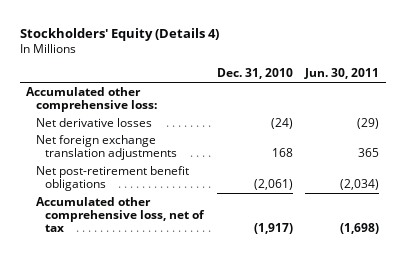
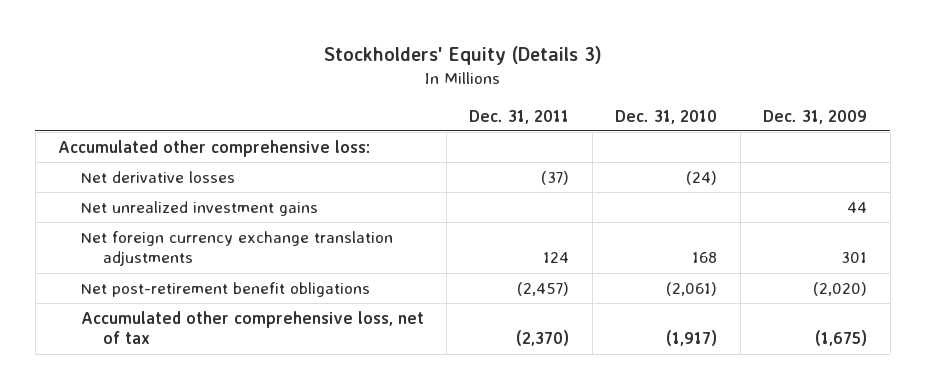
- Stockholders' Equity (Details 4)
+ Stockholders' Equity (Details 3)
- | Dec. 31, 2010 | Jun. 30, 2011
+ | Dec. 31, 2011 | Dec. 31, 2010 | Dec. 31, 2009
- Net foreign exchange translation adjustments | 168 | 365
+ Net unrealized investment gains | | | 44
+ Net foreign currency exchange translation adjustments | 124 | 168 | 301

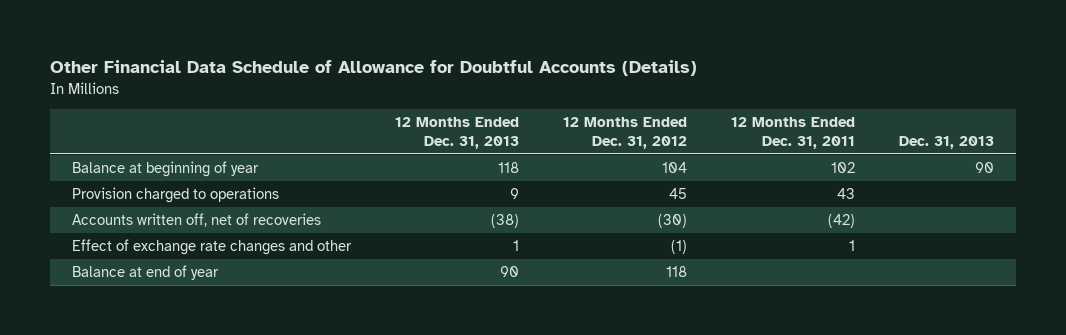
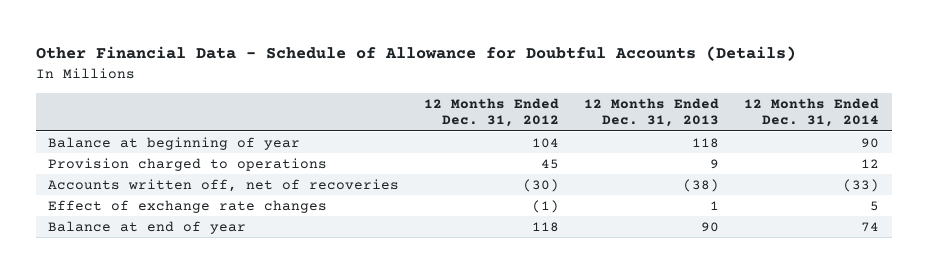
- Other Financial Data Schedule of Allowance for Doubtful Accounts (Details)
+ Other Financial Data - Schedule of Allowance for Doubtful Accounts (Details)
- | 12 Months Ended Dec. 31, 2013 | 12 Months Ended Dec. 31, 2012 | 12 Months Ended Dec. 31, 2011 | Dec. 31, 2013
+ | 12 Months Ended Dec. 31, 2012 | 12 Months Ended Dec. 31, 2013 | 12 Months Ended Dec. 31, 2014
- Effect of exchange rate changes and other | 1 | (1) | 1 |
+ Effect of exchange rate changes | (1) | 1 | 5

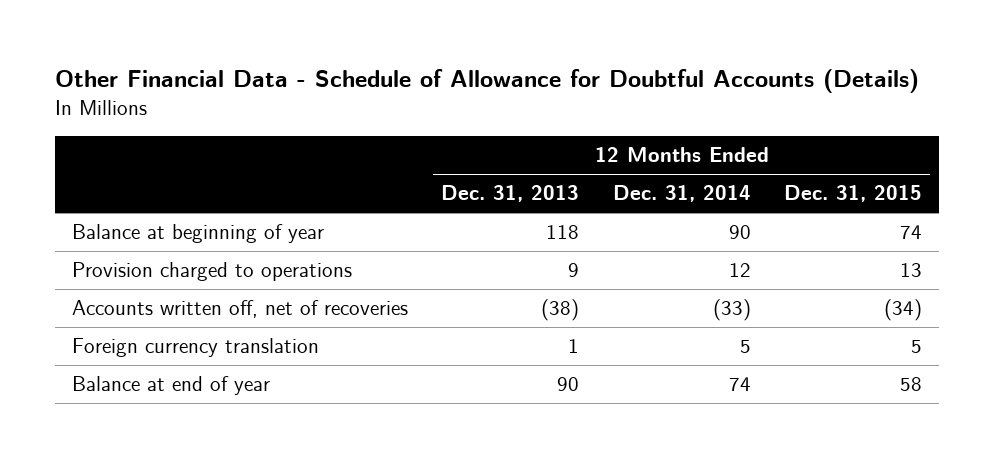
- | 12 Months Ended Dec. 31, 2012 | 12 Months Ended Dec. 31, 2013 | 12 Months Ended Dec. 31, 2014
+ | 12 Months Ended Dec. 31, 2013 | 12 Months Ended Dec. 31, 2014 | 12 Months Ended Dec. 31, 2015
- Effect of exchange rate changes | (1) | 1 | 5
+ Foreign currency translation | 1 | 5 | 5

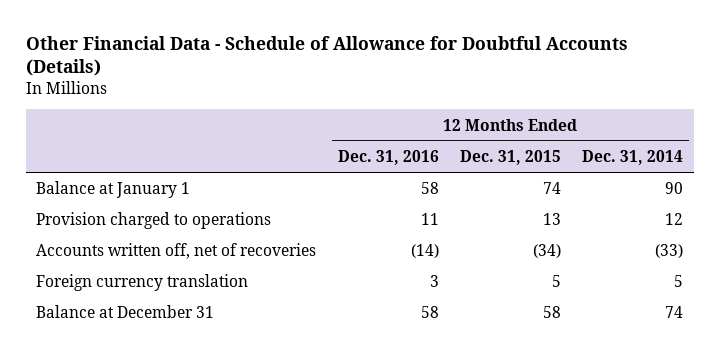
- | 12 Months Ended Dec. 31, 2013 | 12 Months Ended Dec. 31, 2014 | 12 Months Ended Dec. 31, 2015
+ | 12 Months Ended Dec. 31, 2016 | 12 Months Ended Dec. 31, 2015 | 12 Months Ended Dec. 31, 2014
- Balance at beginning of year | 118 | 90 | 74
+ Balance at January 1 | 58 | 74 | 90
- Balance at end of year | 90 | 74 | 58
+ Balance at December 31 | 58 | 58 | 74

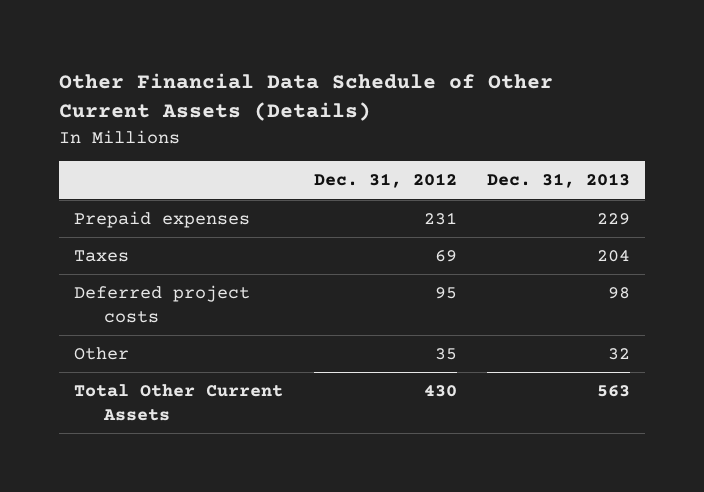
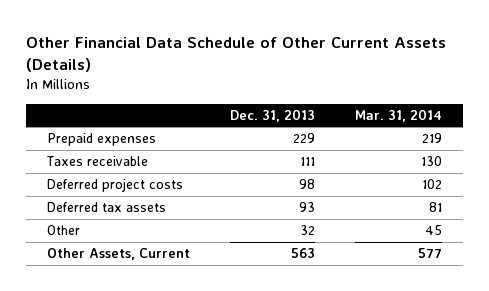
- | Dec. 31, 2012 | Dec. 31, 2013
+ | Dec. 31, 2013 | Mar. 31, 2014
- Taxes | 69 | 204
+ Taxes receivable | 111 | 130
+ Deferred tax assets | 93 | 81
- Total Other Current Assets | 430 | 563
+ Other Assets, Current | 563 | 577

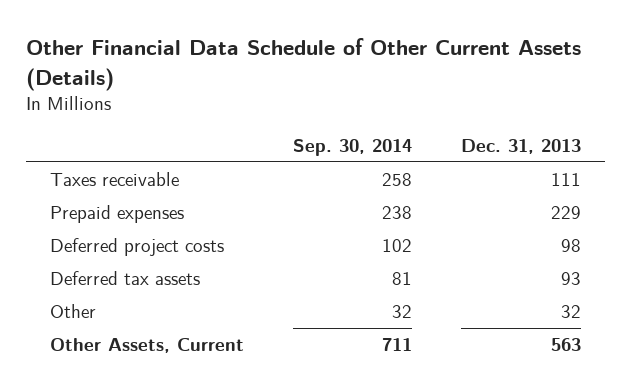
- | Dec. 31, 2013 | Mar. 31, 2014
+ | Sep. 30, 2014 | Dec. 31, 2013
moved down: Prepaid expenses | 238 | 229

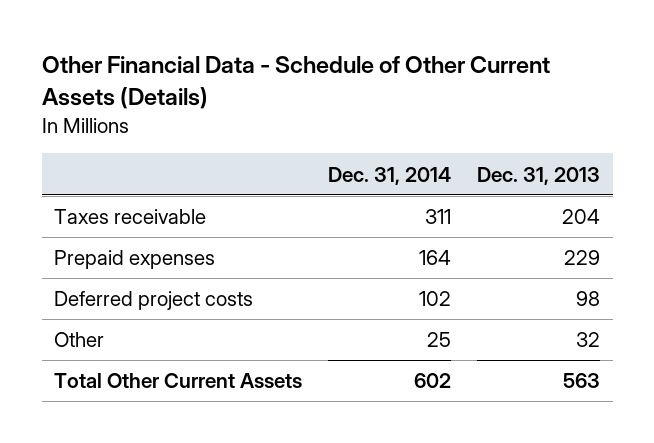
- Other Financial Data Schedule of Other Current Assets (Details)
+ Other Financial Data - Schedule of Other Current Assets (Details)
- | Sep. 30, 2014 | Dec. 31, 2013
+ | Dec. 31, 2014 | Dec. 31, 2013
- Taxes receivable | 258 | 111
+ Taxes receivable | 311 | 204
- Deferred tax assets | 81 | 93
- Other Assets, Current | 711 | 563
+ Total Other Current Assets | 602 | 563

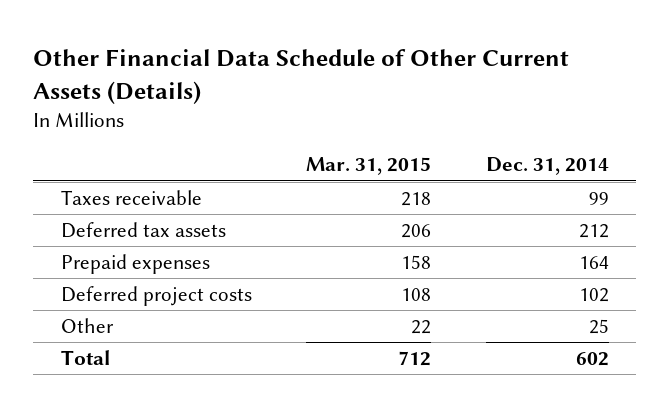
- Other Financial Data - Schedule of Other Current Assets (Details)
+ Other Financial Data Schedule of Other Current Assets (Details)
- | Dec. 31, 2014 | Dec. 31, 2013
+ | Mar. 31, 2015 | Dec. 31, 2014
- Taxes receivable | 311 | 204
+ Taxes receivable | 218 | 99
+ Deferred tax assets | 206 | 212
- Total Other Current Assets | 602 | 563
+ Total | 712 | 602

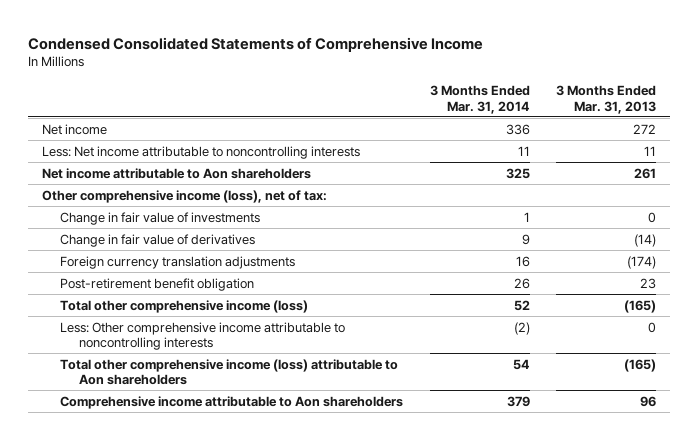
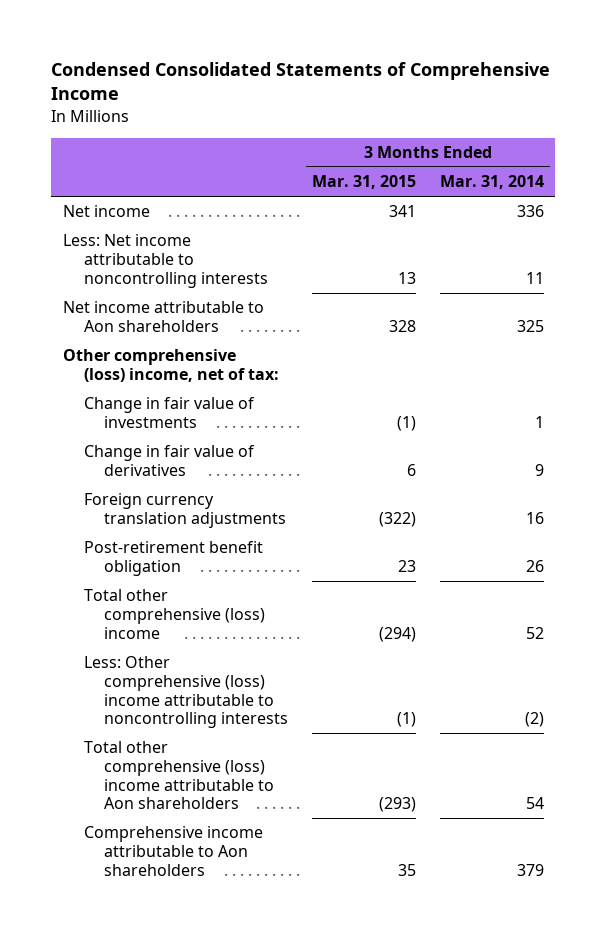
- | 3 Months Ended Mar. 31, 2014 | 3 Months Ended Mar. 31, 2013
+ | 3 Months Ended Mar. 31, 2015 | 3 Months Ended Mar. 31, 2014
- Other comprehensive income (loss), net of tax:
+ Other comprehensive (loss) income, net of tax:
- Total other comprehensive income (loss) | 52 | (165)
- Less: Other comprehensive income attributable to noncontrolling interests | (2) | 0
- Total other comprehensive income (loss) attributable to Aon shareholders | 54 | (165)
+ Total other comprehensive (loss) income | (294) | 52
+ Less: Other comprehensive (loss) income attributable to noncontrolling interests | (1) | (2)
+ Total other comprehensive (loss) income attributable to Aon shareholders | (293) | 54

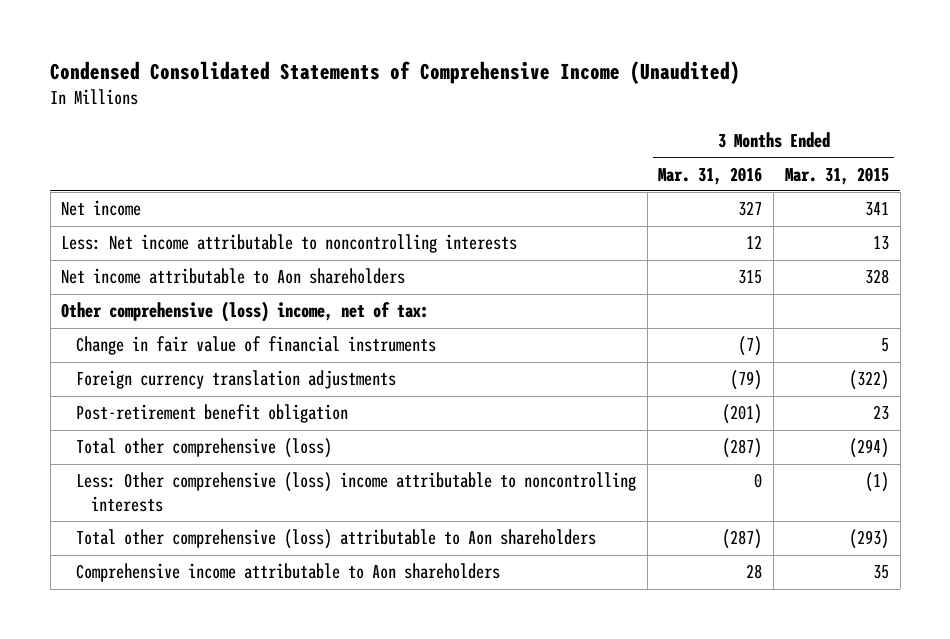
- Condensed Consolidated Statements of Comprehensive Income
+ Condensed Consolidated Statements of Comprehensive Income (Unaudited)
- | 3 Months Ended Mar. 31, 2015 | 3 Months Ended Mar. 31, 2014
+ | 3 Months Ended Mar. 31, 2016 | 3 Months Ended Mar. 31, 2015
- Change in fair value of investments | (1) | 1
- Change in fair value of derivatives | 6 | 9
+ Change in fair value of financial instruments | (7) | 5
- Total other comprehensive (loss) income | (294) | 52
+ Total other comprehensive (loss) | (287) | (294)
- Total other comprehensive (loss) income attributable to Aon shareholders | (293) | 54
+ Total other comprehensive (loss) attributable to Aon shareholders | (287) | (293)

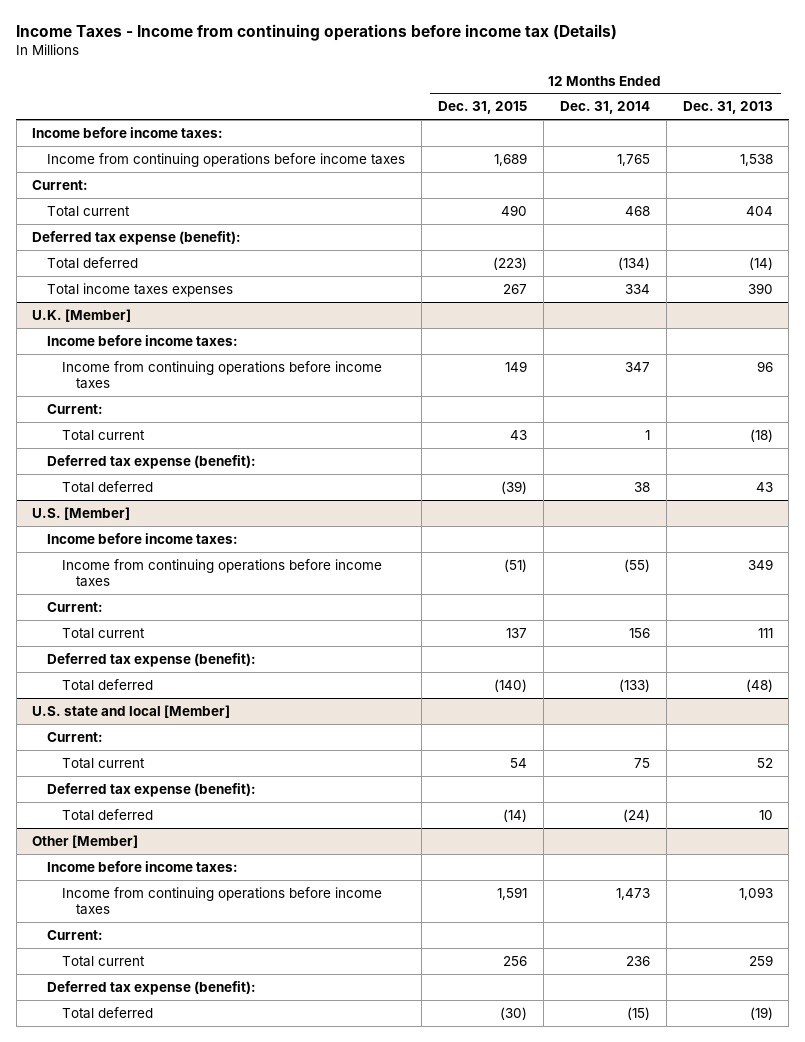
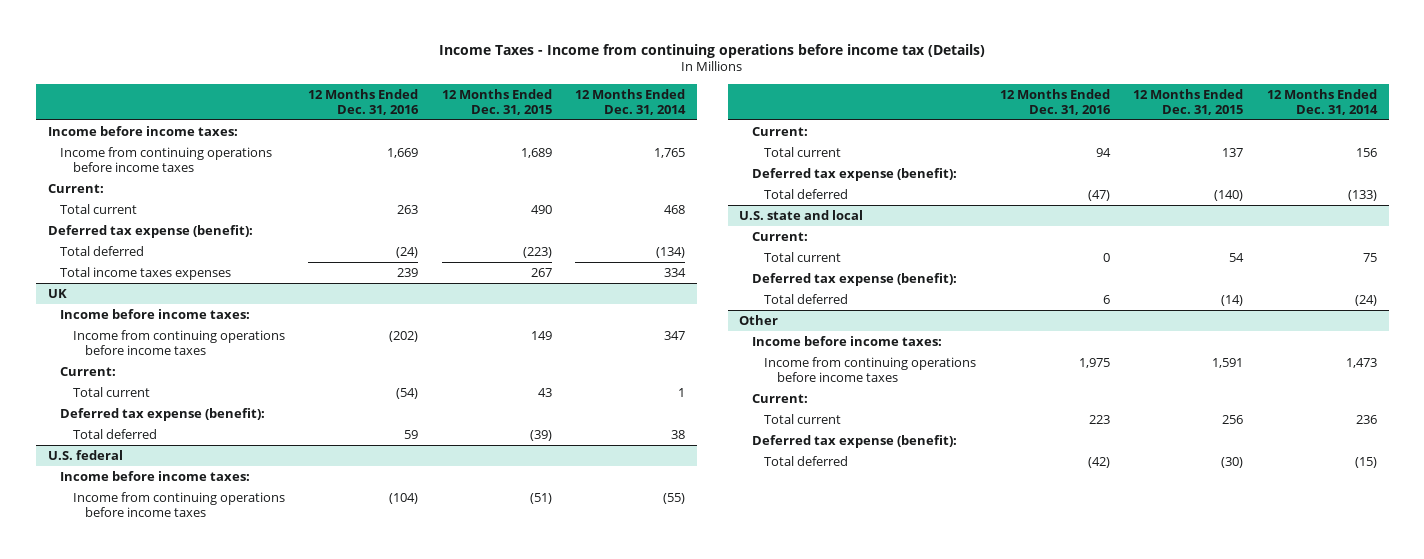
- | 12 Months Ended Dec. 31, 2015 | 12 Months Ended Dec. 31, 2014 | 12 Months Ended Dec. 31, 2013
+ | 12 Months Ended Dec. 31, 2016 | 12 Months Ended Dec. 31, 2015 | 12 Months Ended Dec. 31, 2014
- U.K. [Member]
+ UK
- U.S. [Member]
+ U.S. federal
- U.S. state and local [Member]
+ U.S. state and local
- Other [Member]
+ Other

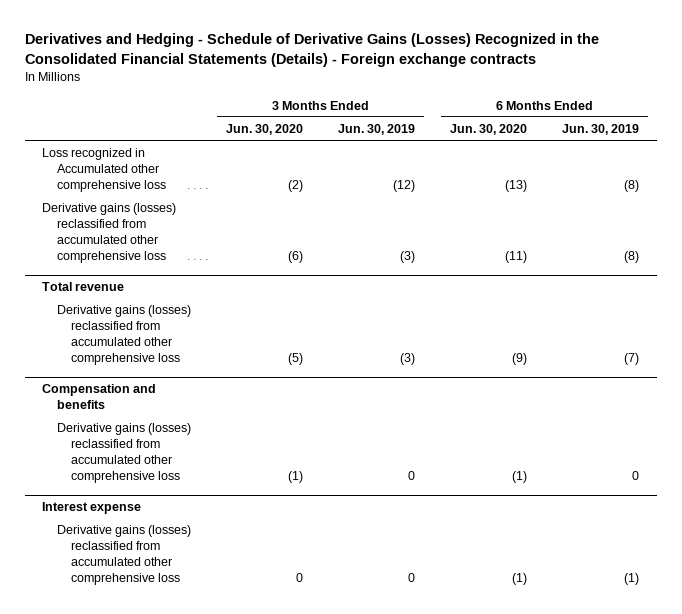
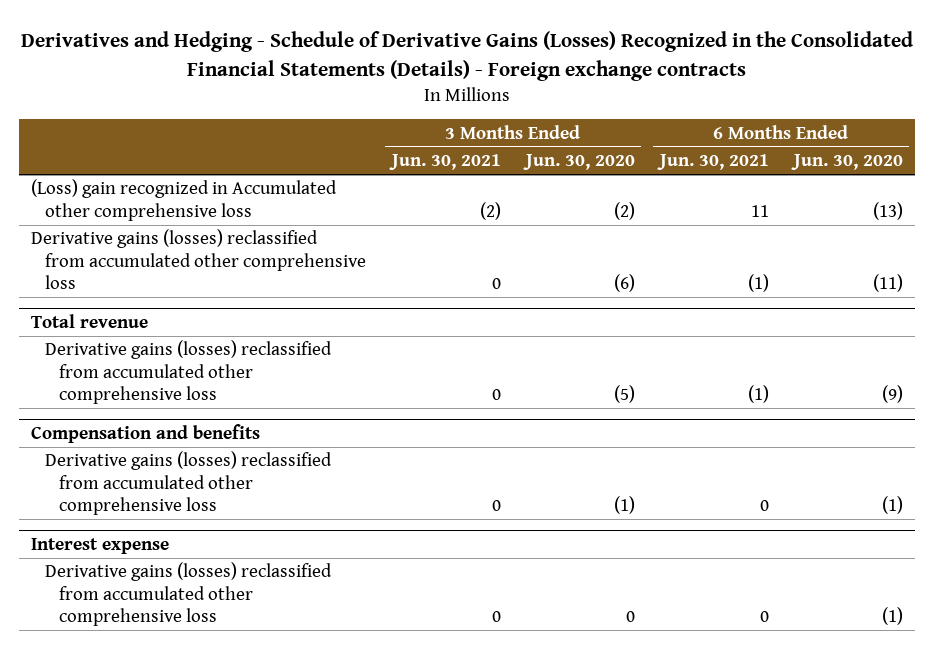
- | 3 Months Ended Jun. 30, 2020 | 3 Months Ended Jun. 30, 2019 | 6 Months Ended Jun. 30, 2020 | 6 Months Ended Jun. 30, 2019
+ | 3 Months Ended Jun. 30, 2021 | 3 Months Ended Jun. 30, 2020 | 6 Months Ended Jun. 30, 2021 | 6 Months Ended Jun. 30, 2020
- Loss recognized in Accumulated other comprehensive loss | (2) | (12) | (13) | (8)
+ (Loss) gain recognized in Accumulated other comprehensive loss | (2) | (2) | 11 | (13)

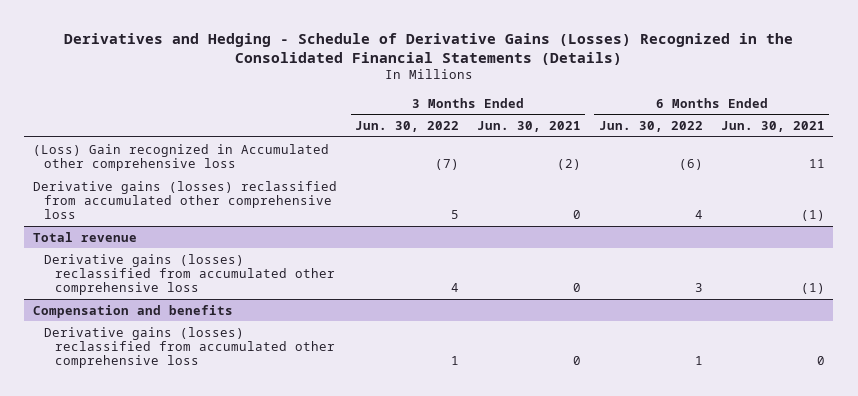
- Derivatives and Hedging - Schedule of Derivative Gains (Losses) Recognized in the Consolidated Financial Statements (Details) - Foreign exchange contracts
+ Derivatives and Hedging - Schedule of Derivative Gains (Losses) Recognized in the Consolidated Financial Statements (Details)
- | 3 Months Ended Jun. 30, 2021 | 3 Months Ended Jun. 30, 2020 | 6 Months Ended Jun. 30, 2021 | 6 Months Ended Jun. 30, 2020
+ | 3 Months Ended Jun. 30, 2022 | 3 Months Ended Jun. 30, 2021 | 6 Months Ended Jun. 30, 2022 | 6 Months Ended Jun. 30, 2021
- (Loss) gain recognized in Accumulated other comprehensive loss | (2) | (2) | 11 | (13)
+ (Loss) Gain recognized in Accumulated other comprehensive loss | (7) | (2) | (6) | 11
- Interest expense
- Derivative gains (losses) reclassified from accumulated other comprehensive loss | 0 | 0 | 0 | (1)

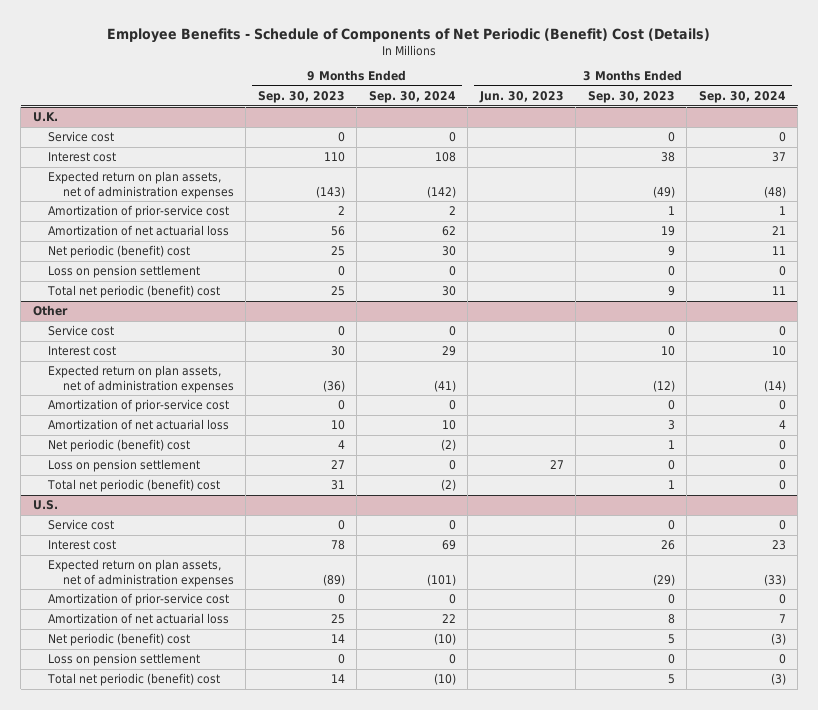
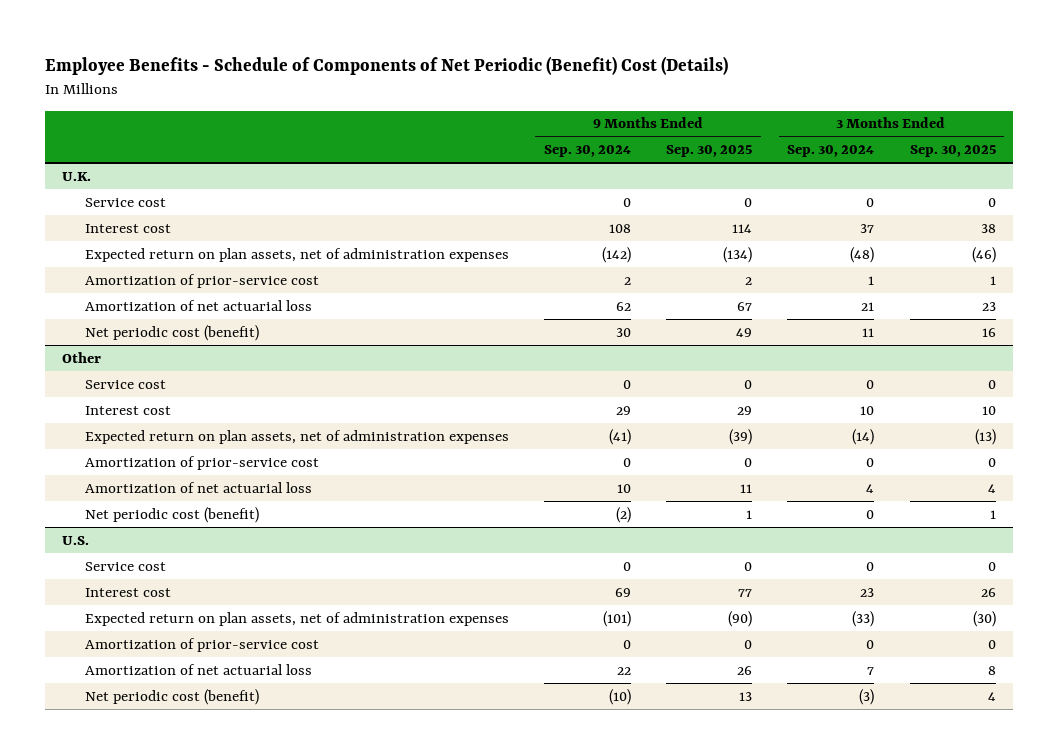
- | 9 Months Ended Sep. 30, 2023 | 9 Months Ended Sep. 30, 2024 | 3 Months Ended Jun. 30, 2023 | 3 Months Ended Sep. 30, 2023 | 3 Months Ended Sep. 30, 2024
+ | 9 Months Ended Sep. 30, 2024 | 9 Months Ended Sep. 30, 2025 | 3 Months Ended Sep. 30, 2024 | 3 Months Ended Sep. 30, 2025
@ U.K.
- Net periodic (benefit) cost | 25 | 30 | | 9 | 11
- Loss on pension settlement | 0 | 0 | | 0 | 0
- Total net periodic (benefit) cost | 25 | 30 | | 9 | 11
+ Net periodic cost (benefit) | 30 | 49 | 11 | 16
@ Other
- Net periodic (benefit) cost | 4 | (2) | | 1 | 0
- Loss on pension settlement | 27 | 0 | 27 | 0 | 0
- Total net periodic (benefit) cost | 31 | (2) | | 1 | 0
+ Net periodic cost (benefit) | (2) | 1 | 0 | 1
@ U.S.
- Net periodic (benefit) cost | 14 | (10) | | 5 | (3)
- Loss on pension settlement | 0 | 0 | | 0 | 0
- Total net periodic (benefit) cost | 14 | (10) | | 5 | (3)
+ Net periodic cost (benefit) | (10) | 13 | (3) | 4

